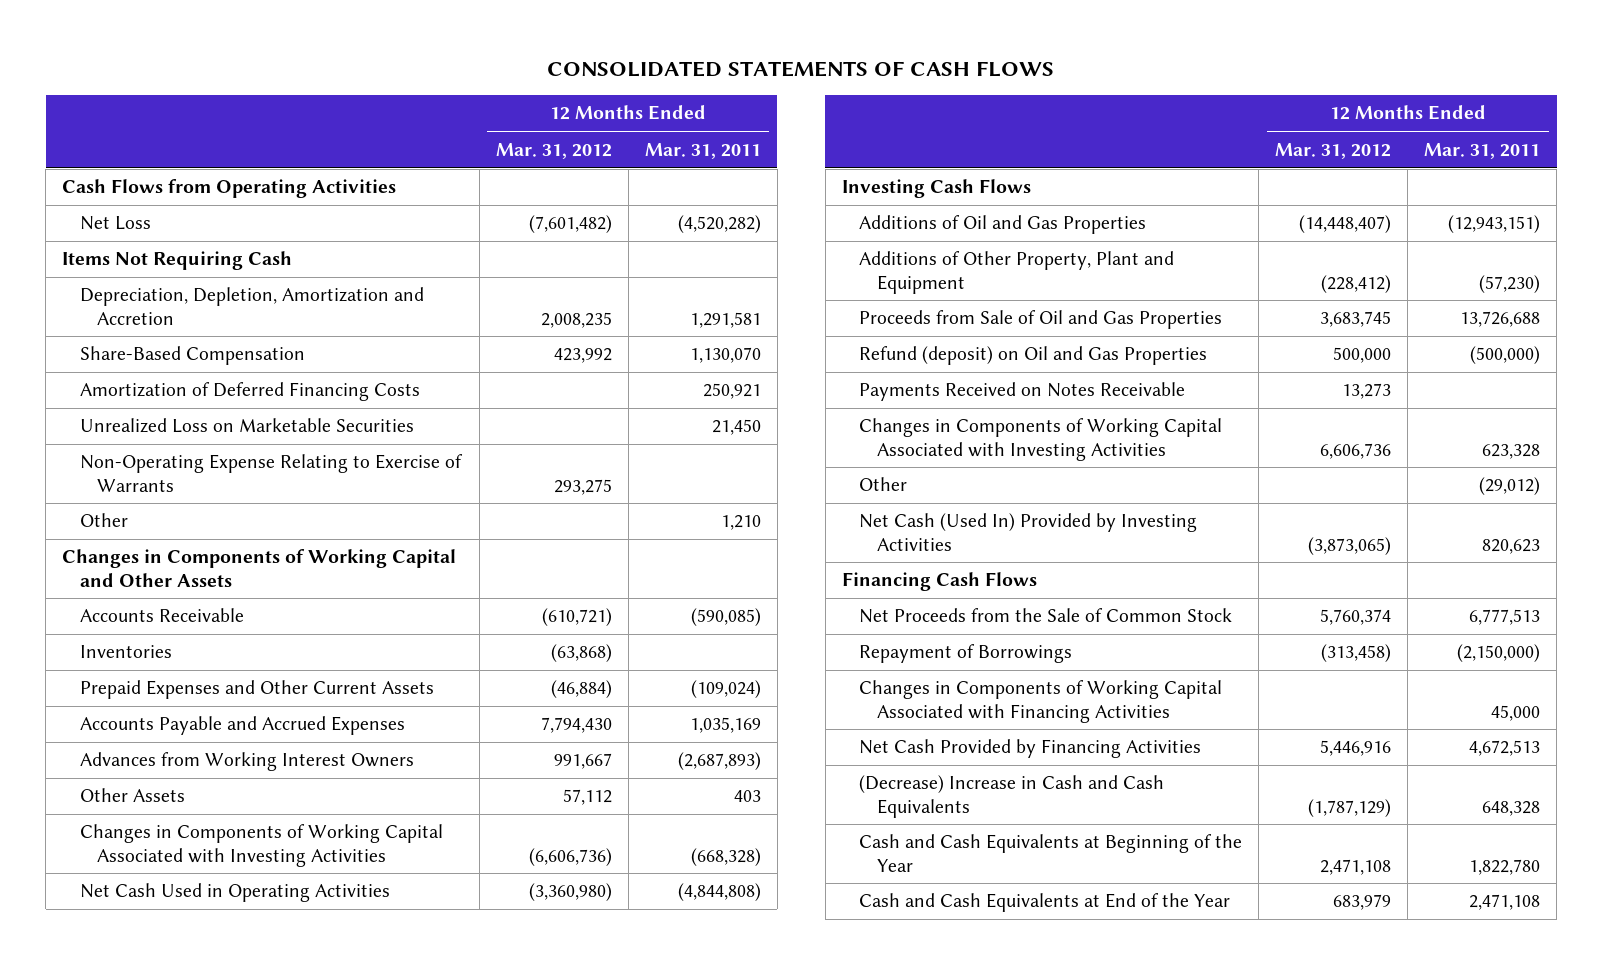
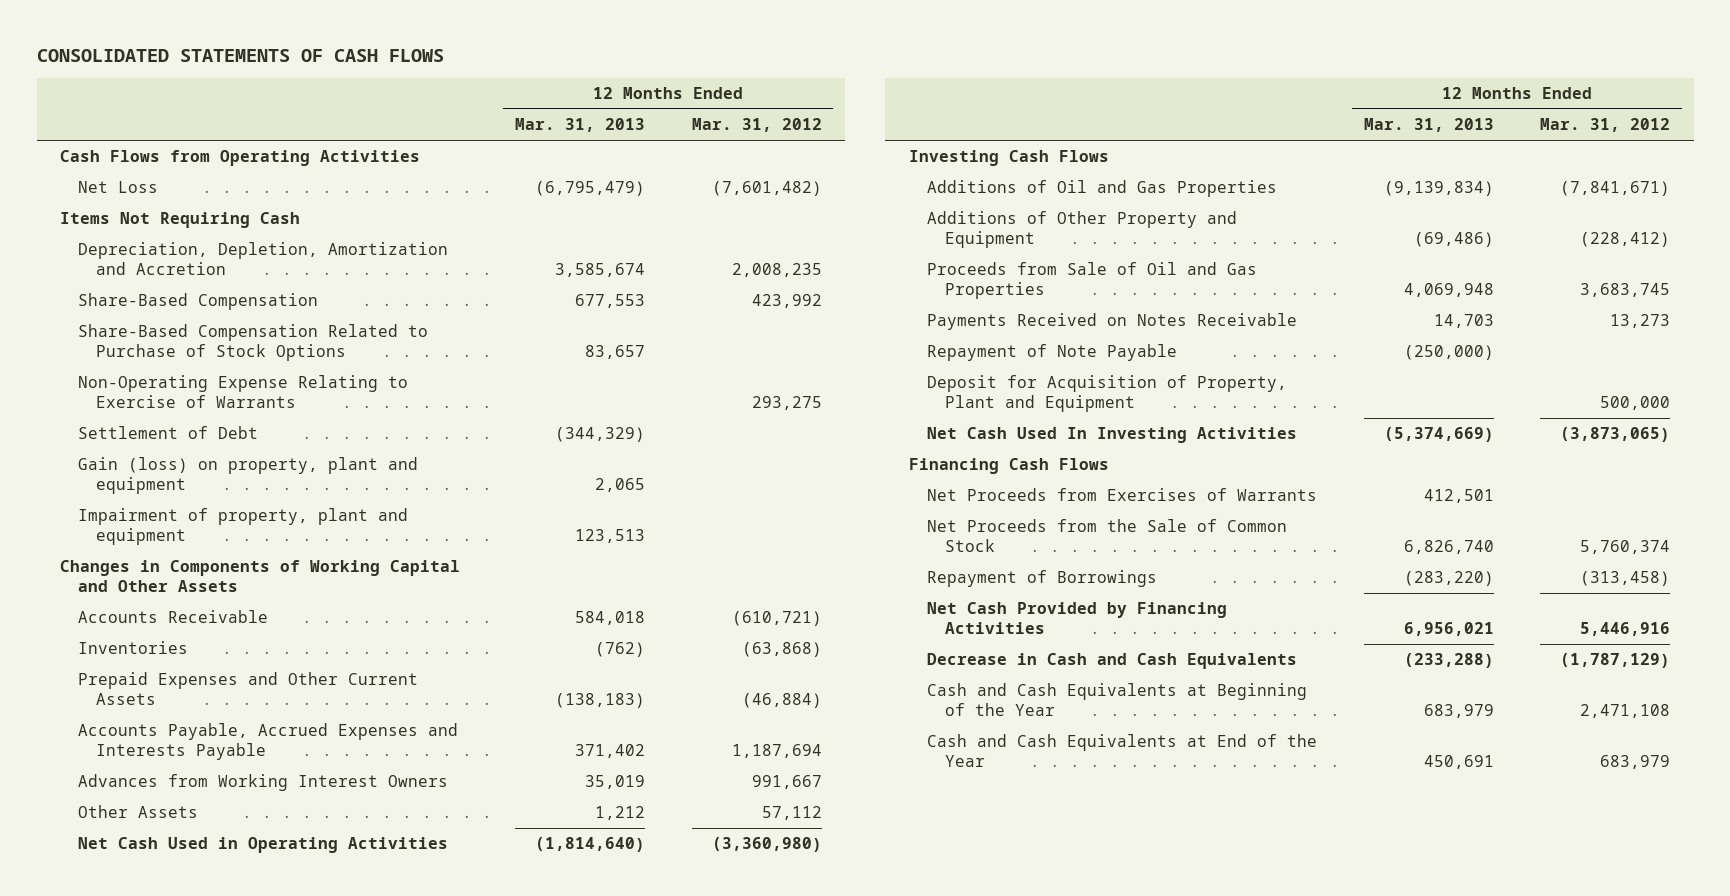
- | 12 Months Ended Mar. 31, 2012 | 12 Months Ended Mar. 31, 2011
+ | 12 Months Ended Mar. 31, 2013 | 12 Months Ended Mar. 31, 2012
- Amortization of Deferred Financing Costs | | 250,921
- Unrealized Loss on Marketable Securities | | 21,450
+ Share-Based Compensation Related to Purchase of Stock Options | 83,657 |
- Other | | 1,210
+ Settlement of Debt | (344,329) |
+ Gain (loss) on property, plant and equipment | 2,065 |
+ Impairment of property, plant and equipment | 123,513 |
- Accounts Payable and Accrued Expenses | 7,794,430 | 1,035,169
+ Accounts Payable, Accrued Expenses and Interests Payable | 371,402 | 1,187,694
- Changes in Components of Working Capital Associated with Investing Activities | (6,606,736) | (668,328)
- Additions of Oil and Gas Properties | (14,448,407) | (12,943,151)
- Additions of Other Property, Plant and Equipment | (228,412) | (57,230)
+ Additions of Oil and Gas Properties | (9,139,834) | (7,841,671)
+ Additions of Other Property and Equipment | (69,486) | (228,412)
- Refund (deposit) on Oil and Gas Properties | 500,000 | (500,000)
- Changes in Components of Working Capital Associated with Investing Activities | 6,606,736 | 623,328
- Other | | (29,012)
- Net Cash (Used In) Provided by Investing Activities | (3,873,065) | 820,623
+ Repayment of Note Payable | (250,000) |
+ Deposit for Acquisition of Property, Plant and Equipment | | 500,000
+ Net Cash Used In Investing Activities | (5,374,669) | (3,873,065)
+ Net Proceeds from Exercises of Warrants | 412,501 |
- Changes in Components of Working Capital Associated with Financing Activities | | 45,000
- (Decrease) Increase in Cash and Cash Equivalents | (1,787,129) | 648,328
+ Decrease in Cash and Cash Equivalents | (233,288) | (1,787,129)

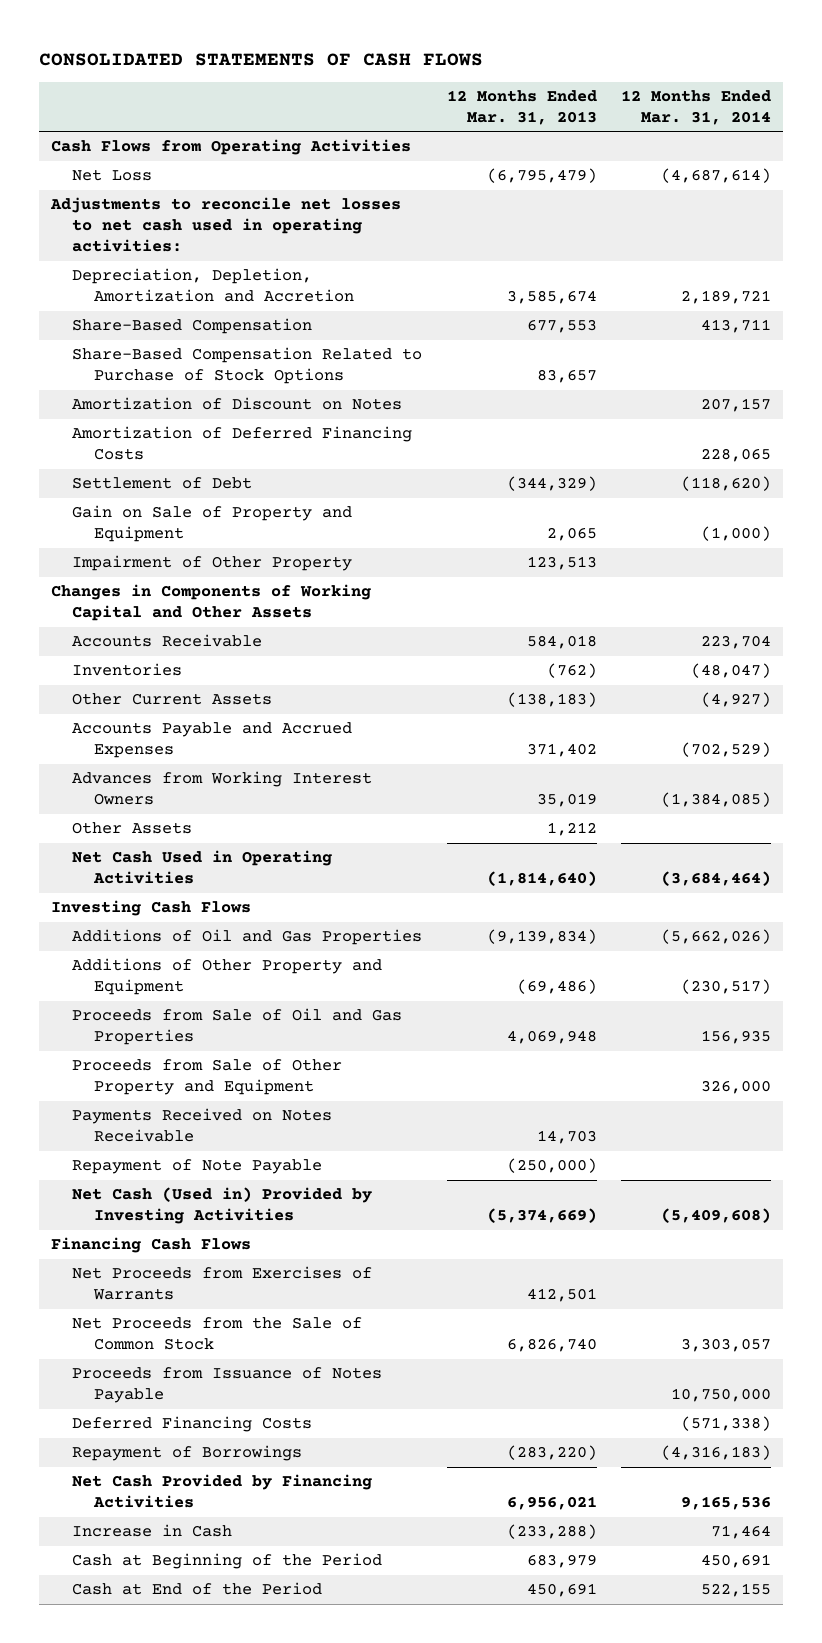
- | 12 Months Ended Mar. 31, 2013 | 12 Months Ended Mar. 31, 2012
+ | 12 Months Ended Mar. 31, 2013 | 12 Months Ended Mar. 31, 2014
- Items Not Requiring Cash
+ Adjustments to reconcile net losses to net cash used in operating activities:
- Non-Operating Expense Relating to Exercise of Warrants | | 293,275
+ Amortization of Discount on Notes | | 207,157
+ Amortization of Deferred Financing Costs | | 228,065
- Gain (loss) on property, plant and equipment | 2,065 |
- Impairment of property, plant and equipment | 123,513 |
+ Gain on Sale of Property and Equipment | 2,065 | (1,000)
+ Impairment of Other Property | 123,513 |
- Prepaid Expenses and Other Current Assets | (138,183) | (46,884)
- Accounts Payable, Accrued Expenses and Interests Payable | 371,402 | 1,187,694
+ Other Current Assets | (138,183) | (4,927)
+ Accounts Payable and Accrued Expenses | 371,402 | (702,529)
+ Proceeds from Sale of Other Property and Equipment | | 326,000
- Deposit for Acquisition of Property, Plant and Equipment | | 500,000
- Net Cash Used In Investing Activities | (5,374,669) | (3,873,065)
+ Net Cash (Used in) Provided by Investing Activities | (5,374,669) | (5,409,608)
+ Proceeds from Issuance of Notes Payable | | 10,750,000
+ Deferred Financing Costs | | (571,338)
- Decrease in Cash and Cash Equivalents | (233,288) | (1,787,129)
- Cash and Cash Equivalents at Beginning of the Year | 683,979 | 2,471,108
- Cash and Cash Equivalents at End of the Year | 450,691 | 683,979
+ Increase in Cash | (233,288) | 71,464
+ Cash at Beginning of the Period | 683,979 | 450,691
+ Cash at End of the Period | 450,691 | 522,155

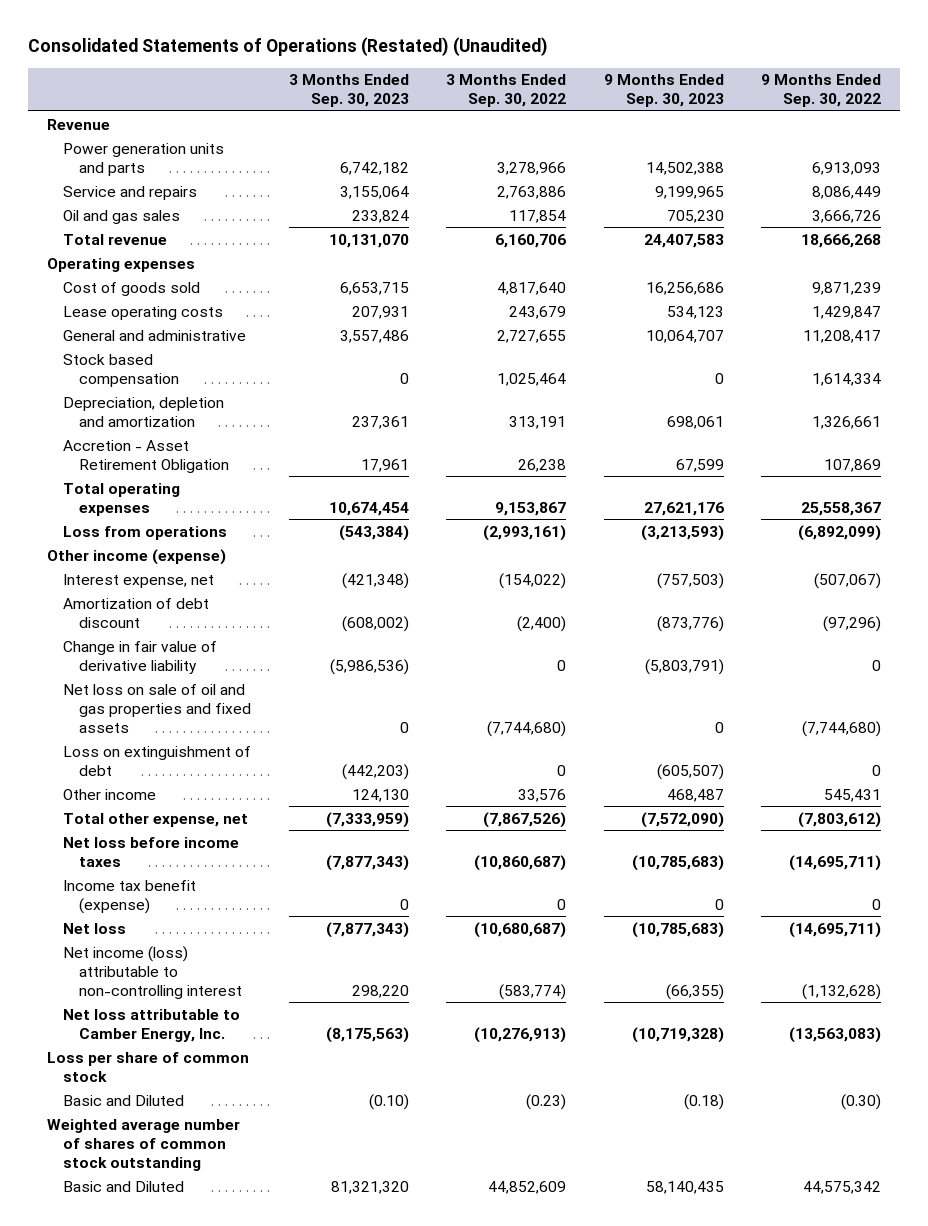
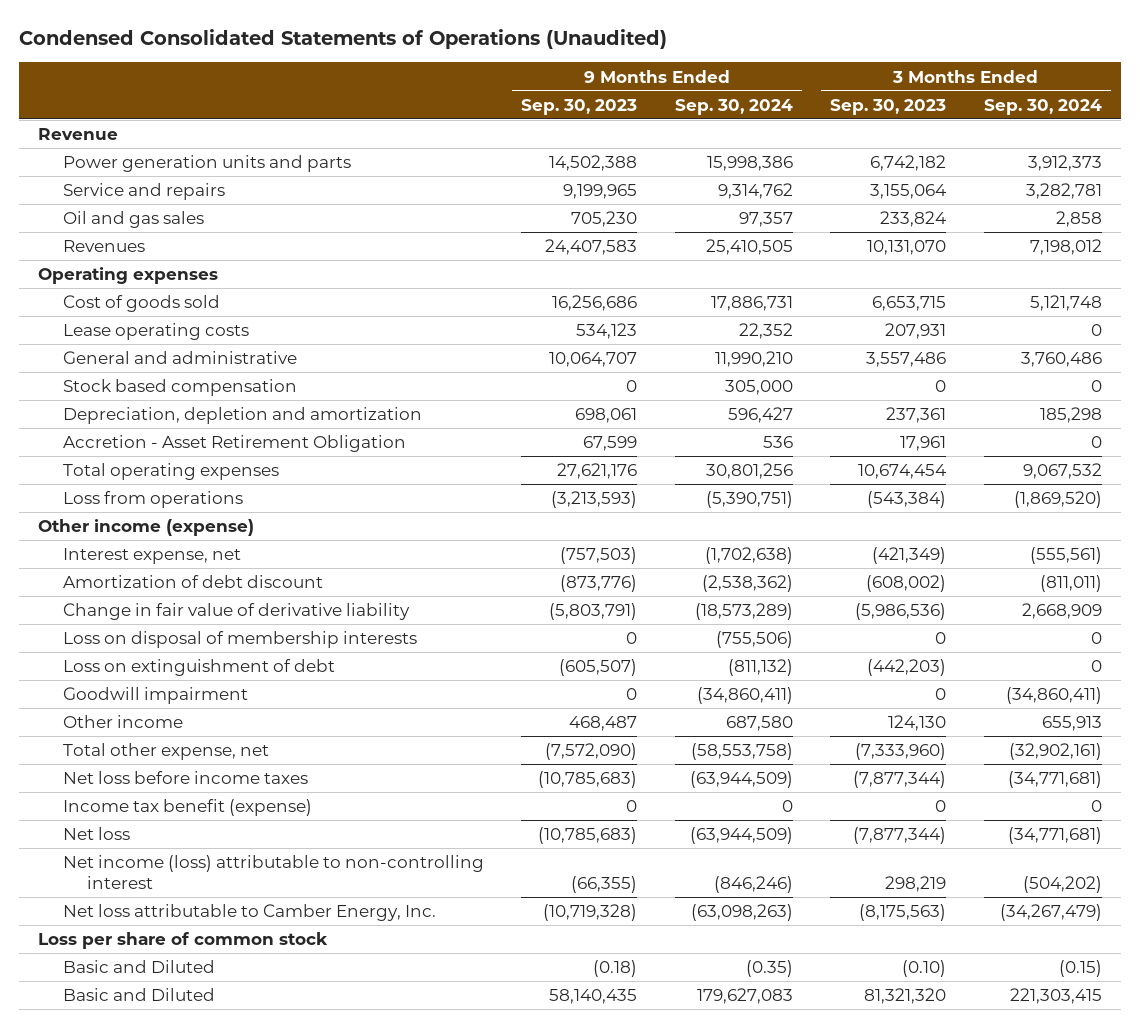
- Consolidated Statements of Operations (Restated) (Unaudited)
+ Condensed Consolidated Statements of Operations (Unaudited)
- | 3 Months Ended Sep. 30, 2023 | 3 Months Ended Sep. 30, 2022 | 9 Months Ended Sep. 30, 2023 | 9 Months Ended Sep. 30, 2022
+ | 9 Months Ended Sep. 30, 2023 | 9 Months Ended Sep. 30, 2024 | 3 Months Ended Sep. 30, 2023 | 3 Months Ended Sep. 30, 2024
- Total revenue | 10,131,070 | 6,160,706 | 24,407,583 | 18,666,268
+ Revenues | 24,407,583 | 25,410,505 | 10,131,070 | 7,198,012
- Interest expense, net | (421,348) | (154,022) | (757,503) | (507,067)
+ Interest expense, net | (757,503) | (1,702,638) | (421,349) | (555,561)
- Net loss on sale of oil and gas properties and fixed assets | 0 | (7,744,680) | 0 | (7,744,680)
+ Loss on disposal of membership interests | 0 | (755,506) | 0 | 0
+ Goodwill impairment | 0 | (34,860,411) | 0 | (34,860,411)
- Total other expense, net | (7,333,959) | (7,867,526) | (7,572,090) | (7,803,612)
- Net loss before income taxes | (7,877,343) | (10,860,687) | (10,785,683) | (14,695,711)
+ Total other expense, net | (7,572,090) | (58,553,758) | (7,333,960) | (32,902,161)
+ Net loss before income taxes | (10,785,683) | (63,944,509) | (7,877,344) | (34,771,681)
- Net loss | (7,877,343) | (10,680,687) | (10,785,683) | (14,695,711)
- Net income (loss) attributable to non-controlling interest | 298,220 | (583,774) | (66,355) | (1,132,628)
+ Net loss | (10,785,683) | (63,944,509) | (7,877,344) | (34,771,681)
+ Net income (loss) attributable to non-controlling interest | (66,355) | (846,246) | 298,219 | (504,202)
- Weighted average number of shares of common stock outstanding

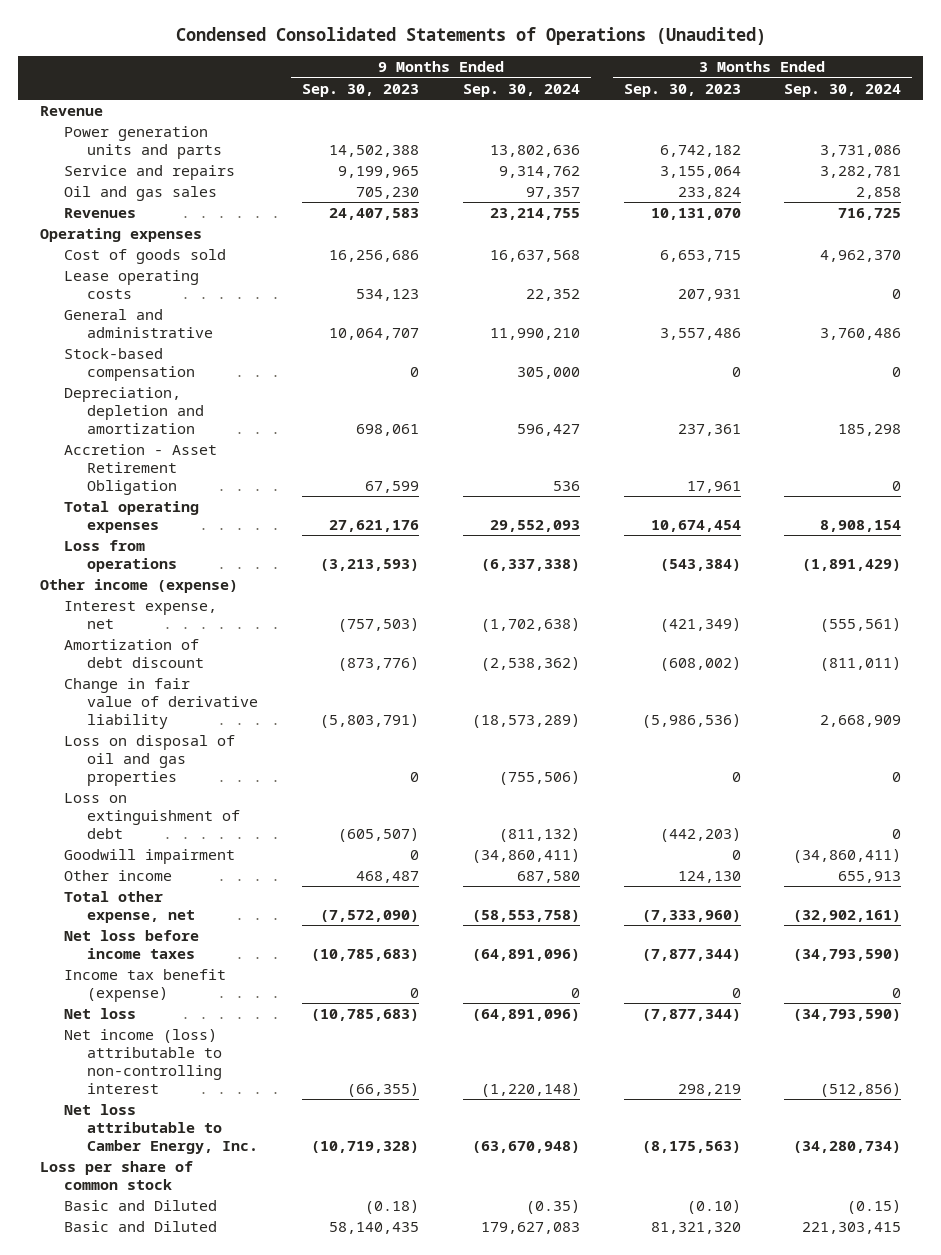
- Power generation units and parts | 14,502,388 | 15,998,386 | 6,742,182 | 3,912,373
+ Power generation units and parts | 14,502,388 | 13,802,636 | 6,742,182 | 3,731,086
- Revenues | 24,407,583 | 25,410,505 | 10,131,070 | 7,198,012
+ Revenues | 24,407,583 | 23,214,755 | 10,131,070 | 716,725
- Cost of goods sold | 16,256,686 | 17,886,731 | 6,653,715 | 5,121,748
+ Cost of goods sold | 16,256,686 | 16,637,568 | 6,653,715 | 4,962,370
- Stock based compensation | 0 | 305,000 | 0 | 0
+ Stock-based compensation | 0 | 305,000 | 0 | 0
- Total operating expenses | 27,621,176 | 30,801,256 | 10,674,454 | 9,067,532
- Loss from operations | (3,213,593) | (5,390,751) | (543,384) | (1,869,520)
+ Total operating expenses | 27,621,176 | 29,552,093 | 10,674,454 | 8,908,154
+ Loss from operations | (3,213,593) | (6,337,338) | (543,384) | (1,891,429)
- Loss on disposal of membership interests | 0 | (755,506) | 0 | 0
+ Loss on disposal of oil and gas properties | 0 | (755,506) | 0 | 0
- Net loss before income taxes | (10,785,683) | (63,944,509) | (7,877,344) | (34,771,681)
+ Net loss before income taxes | (10,785,683) | (64,891,096) | (7,877,344) | (34,793,590)
- Net loss | (10,785,683) | (63,944,509) | (7,877,344) | (34,771,681)
- Net income (loss) attributable to non-controlling interest | (66,355) | (846,246) | 298,219 | (504,202)
- Net loss attributable to Camber Energy, Inc. | (10,719,328) | (63,098,263) | (8,175,563) | (34,267,479)
+ Net loss | (10,785,683) | (64,891,096) | (7,877,344) | (34,793,590)
+ Net income (loss) attributable to non-controlling interest | (66,355) | (1,220,148) | 298,219 | (512,856)
+ Net loss attributable to Camber Energy, Inc. | (10,719,328) | (63,670,948) | (8,175,563) | (34,280,734)

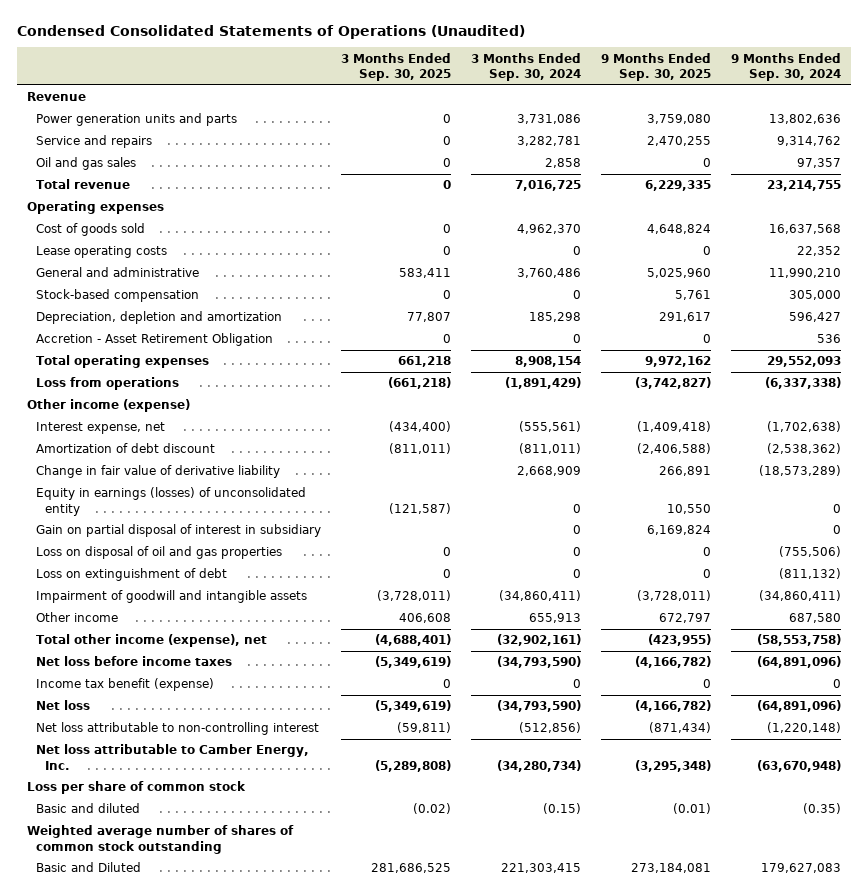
- | 9 Months Ended Sep. 30, 2023 | 9 Months Ended Sep. 30, 2024 | 3 Months Ended Sep. 30, 2023 | 3 Months Ended Sep. 30, 2024
+ | 3 Months Ended Sep. 30, 2025 | 3 Months Ended Sep. 30, 2024 | 9 Months Ended Sep. 30, 2025 | 9 Months Ended Sep. 30, 2024
- Revenues | 24,407,583 | 23,214,755 | 10,131,070 | 716,725
+ Total revenue | 0 | 7,016,725 | 6,229,335 | 23,214,755
+ Equity in earnings (losses) of unconsolidated entity | (121,587) | 0 | 10,550 | 0
+ Gain on partial disposal of interest in subsidiary | | 0 | 6,169,824 | 0
- Goodwill impairment | 0 | (34,860,411) | 0 | (34,860,411)
+ Impairment of goodwill and intangible assets | (3,728,011) | (34,860,411) | (3,728,011) | (34,860,411)
- Total other expense, net | (7,572,090) | (58,553,758) | (7,333,960) | (32,902,161)
+ Total other income (expense), net | (4,688,401) | (32,902,161) | (423,955) | (58,553,758)
- Net income (loss) attributable to non-controlling interest | (66,355) | (1,220,148) | 298,219 | (512,856)
+ Net loss attributable to non-controlling interest | (59,811) | (512,856) | (871,434) | (1,220,148)
- Basic and Diluted | (0.18) | (0.35) | (0.10) | (0.15)
+ Basic and diluted | (0.02) | (0.15) | (0.01) | (0.35)
+ Weighted average number of shares of common stock outstanding

